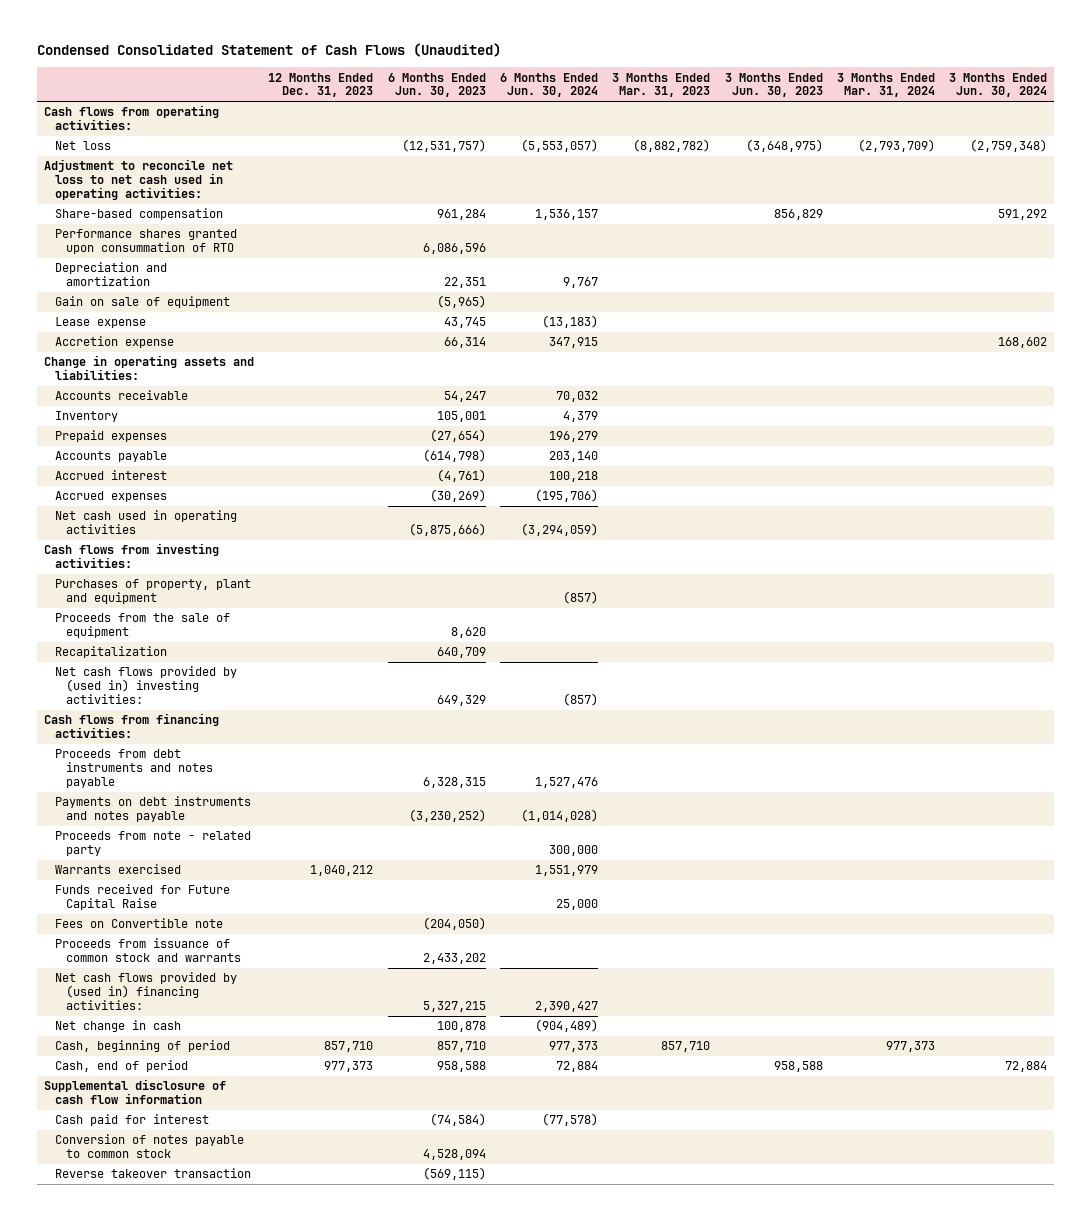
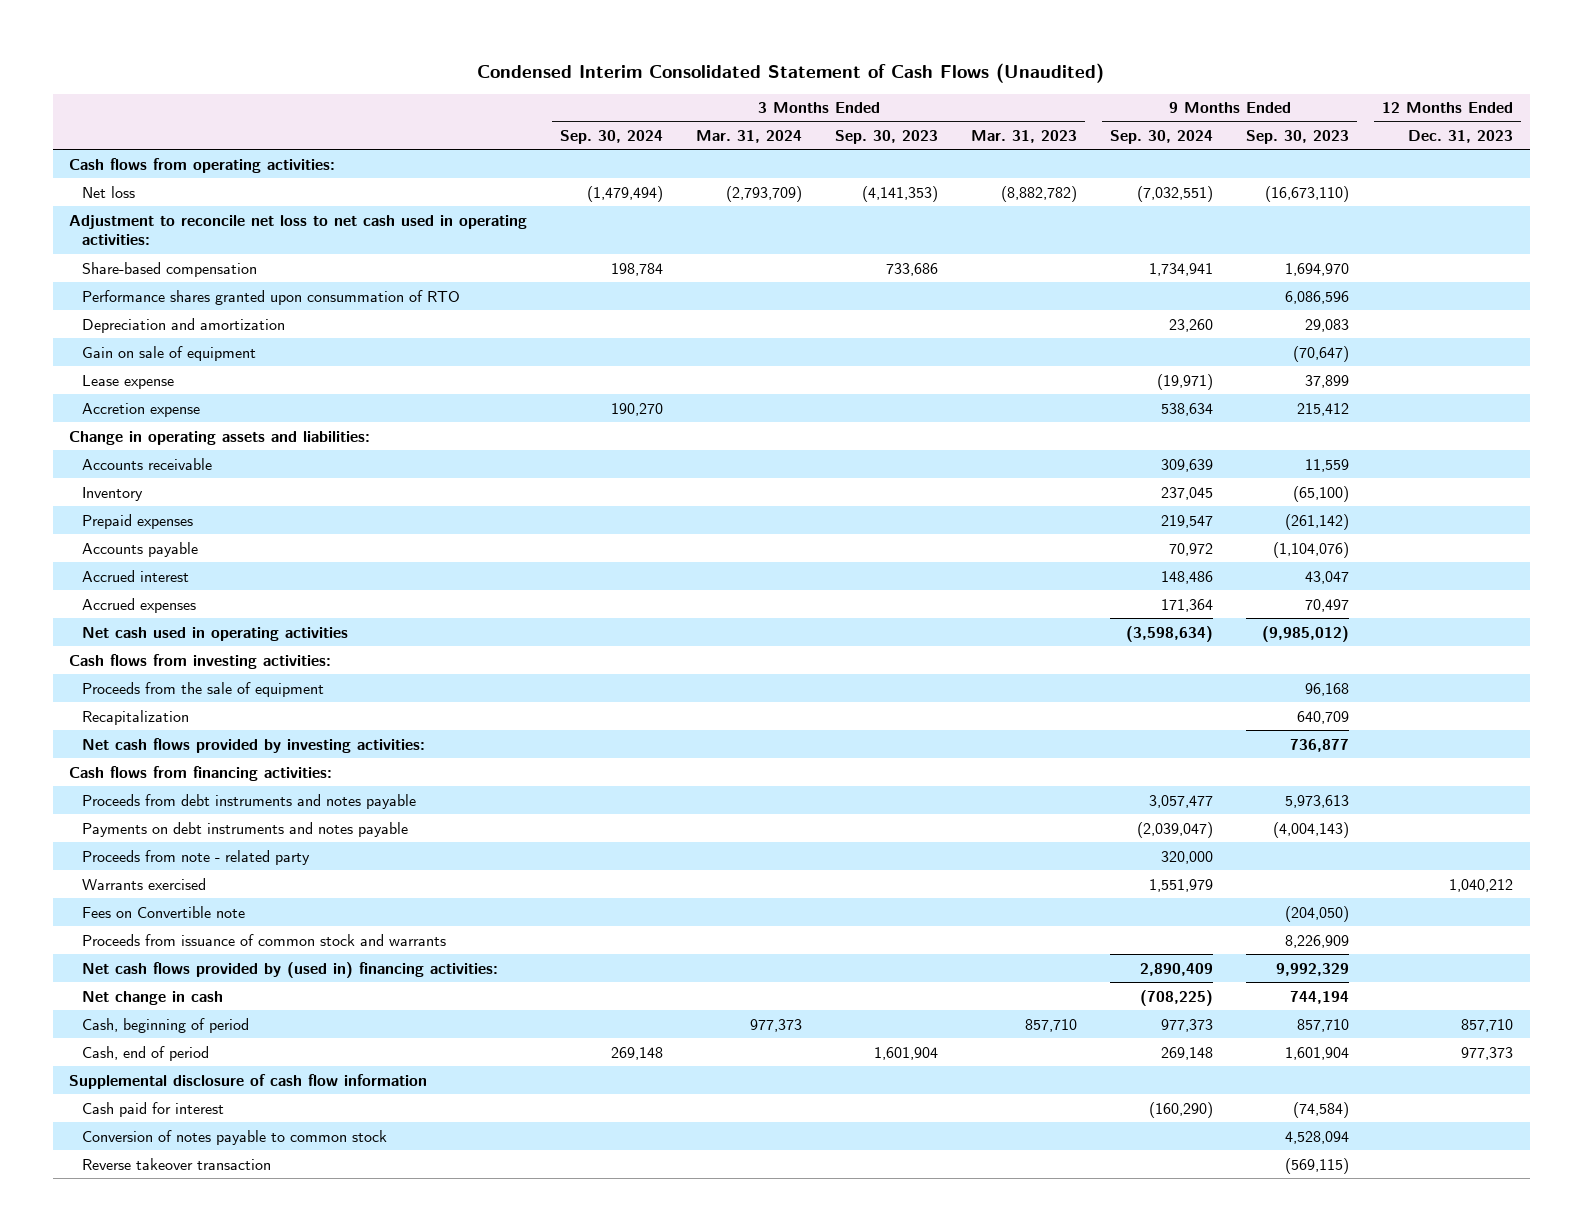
- Condensed Consolidated Statement of Cash Flows (Unaudited)
+ Condensed Interim Consolidated Statement of Cash Flows (Unaudited)
- | 12 Months Ended Dec. 31, 2023 | 6 Months Ended Jun. 30, 2023 | 6 Months Ended Jun. 30, 2024 | 3 Months Ended Mar. 31, 2023 | 3 Months Ended Jun. 30, 2023 | 3 Months Ended Mar. 31, 2024 | 3 Months Ended Jun. 30, 2024
+ | 3 Months Ended Sep. 30, 2024 | 3 Months Ended Mar. 31, 2024 | 3 Months Ended Sep. 30, 2023 | 3 Months Ended Mar. 31, 2023 | 9 Months Ended Sep. 30, 2024 | 9 Months Ended Sep. 30, 2023 | 12 Months Ended Dec. 31, 2023
- Purchases of property, plant and equipment | | | (857) | | | |
- Net cash flows provided by (used in) investing activities: | | 649,329 | (857) | | | |
+ Net cash flows provided by investing activities: | | | | | | 736,877 |
- Funds received for Future Capital Raise | | | 25,000 | | | |

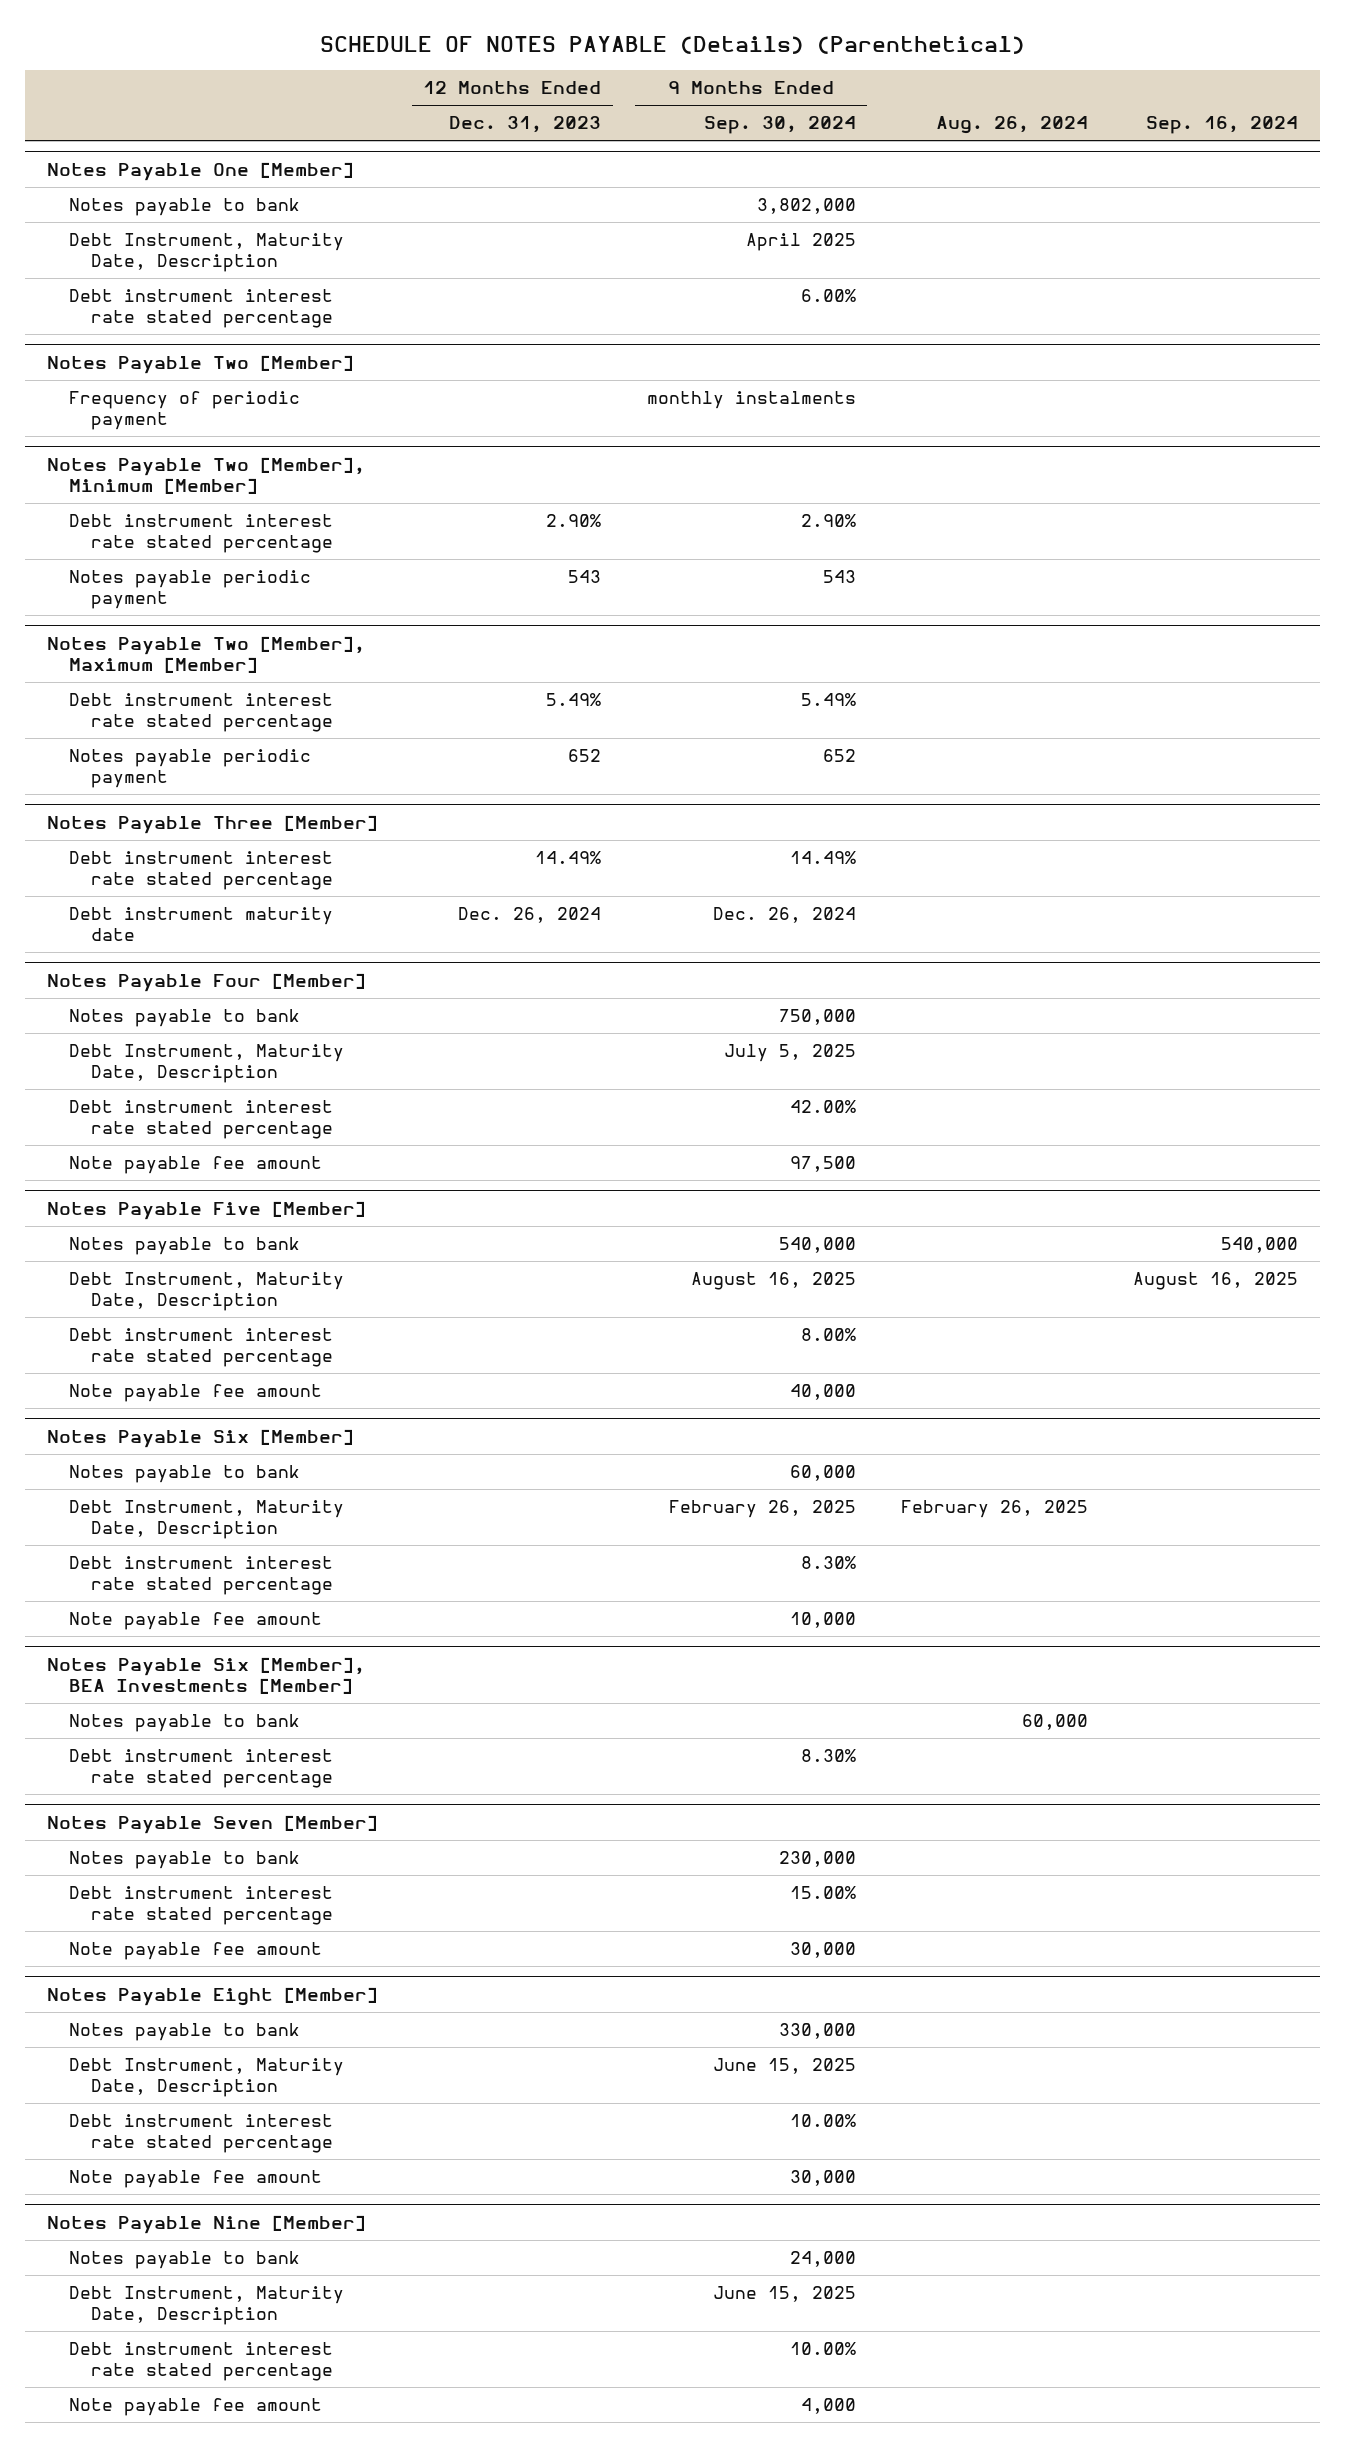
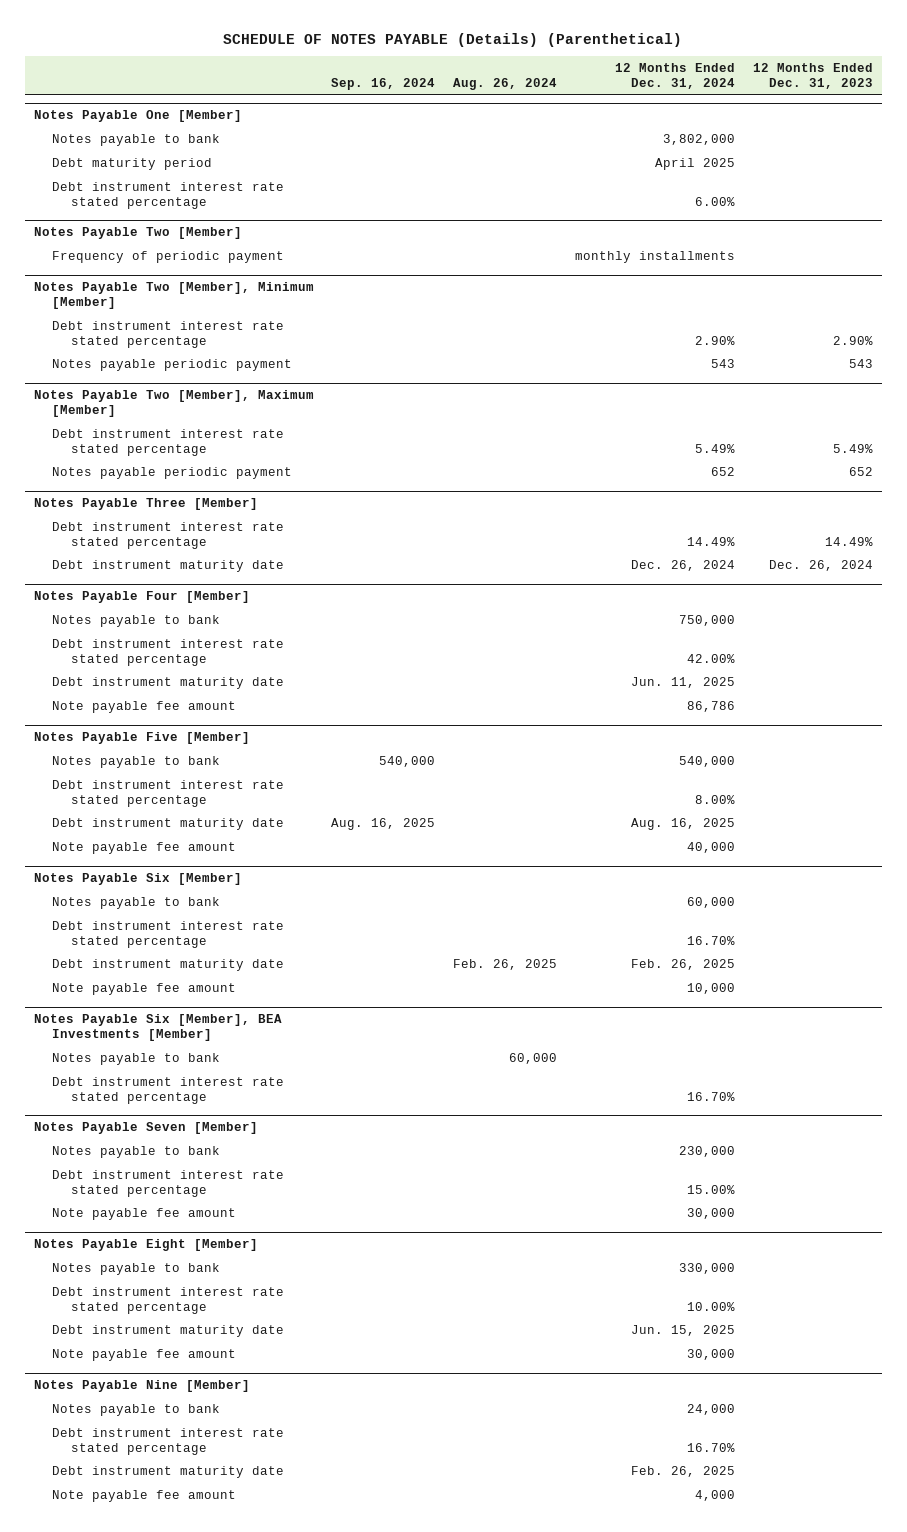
- | 12 Months Ended Dec. 31, 2023 | 9 Months Ended Sep. 30, 2024 | Aug. 26, 2024 | Sep. 16, 2024
+ | Sep. 16, 2024 | Aug. 26, 2024 | 12 Months Ended Dec. 31, 2024 | 12 Months Ended Dec. 31, 2023
@ Notes Payable One [Member]
- Debt Instrument, Maturity Date, Description | | April 2025 | |
+ Debt maturity period | | | April 2025 |
@ Notes Payable Four [Member]
- Debt Instrument, Maturity Date, Description | | July 5, 2025 | |
+ Debt instrument maturity date | | | Jun. 11, 2025 |
@ Notes Payable Five [Member]
- Debt Instrument, Maturity Date, Description | | August 16, 2025 | | August 16, 2025
+ Debt instrument maturity date | Aug. 16, 2025 | | Aug. 16, 2025 |
@ Notes Payable Six [Member]
- Debt Instrument, Maturity Date, Description | | February 26, 2025 | February 26, 2025 |
+ Debt instrument maturity date | | Feb. 26, 2025 | Feb. 26, 2025 |
@ Notes Payable Eight [Member]
- Debt Instrument, Maturity Date, Description | | June 15, 2025 | |
+ Debt instrument maturity date | | | Jun. 15, 2025 |
@ Notes Payable Nine [Member]
- Debt Instrument, Maturity Date, Description | | June 15, 2025 | |
+ Debt instrument maturity date | | | Feb. 26, 2025 |

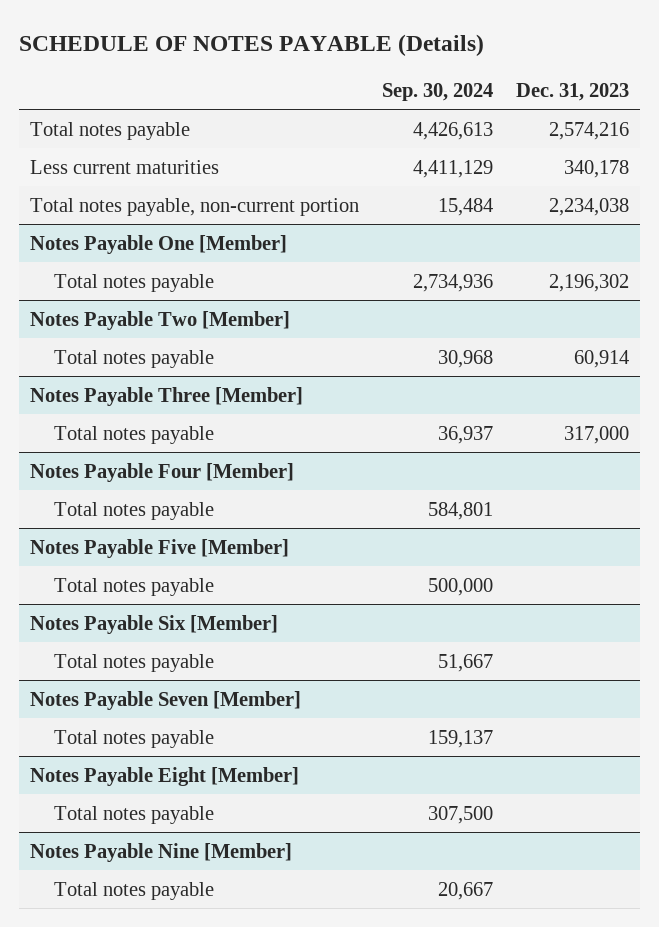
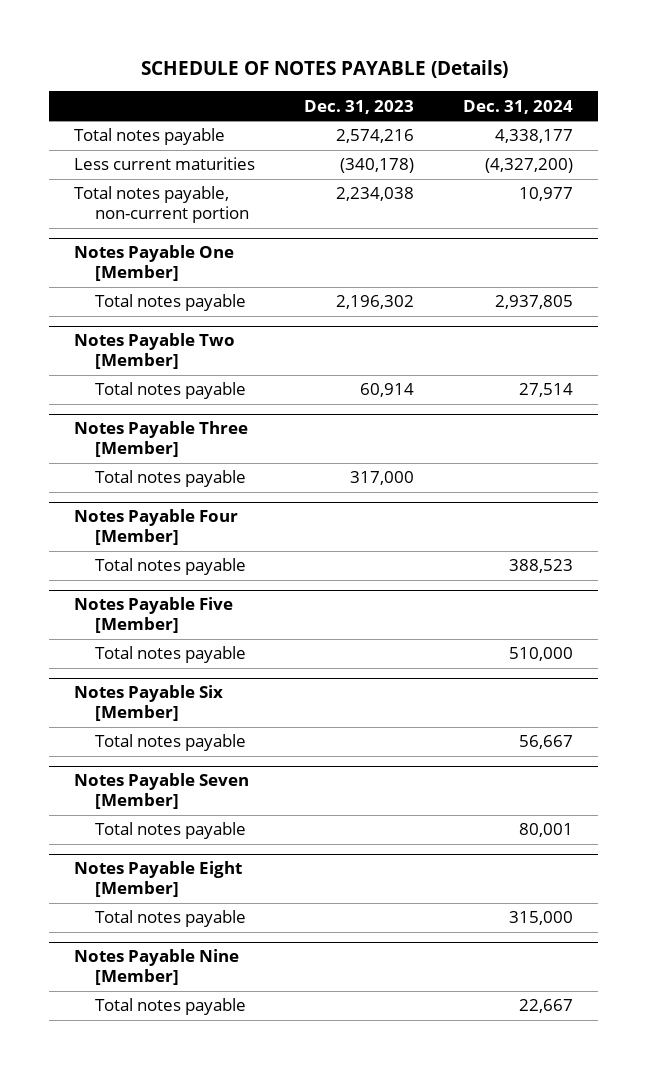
- | Sep. 30, 2024 | Dec. 31, 2023
+ | Dec. 31, 2023 | Dec. 31, 2024
- Less current maturities | 4,411,129 | 340,178
+ Less current maturities | (340,178) | (4,327,200)

